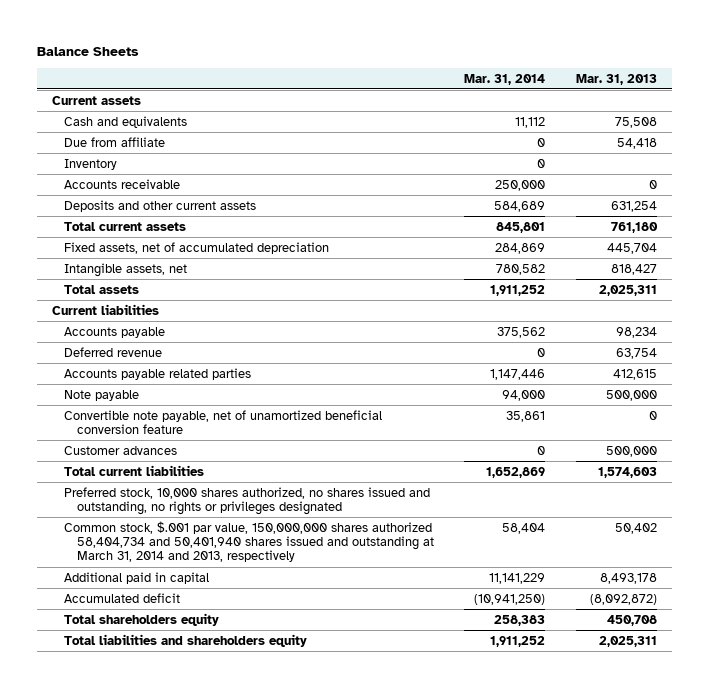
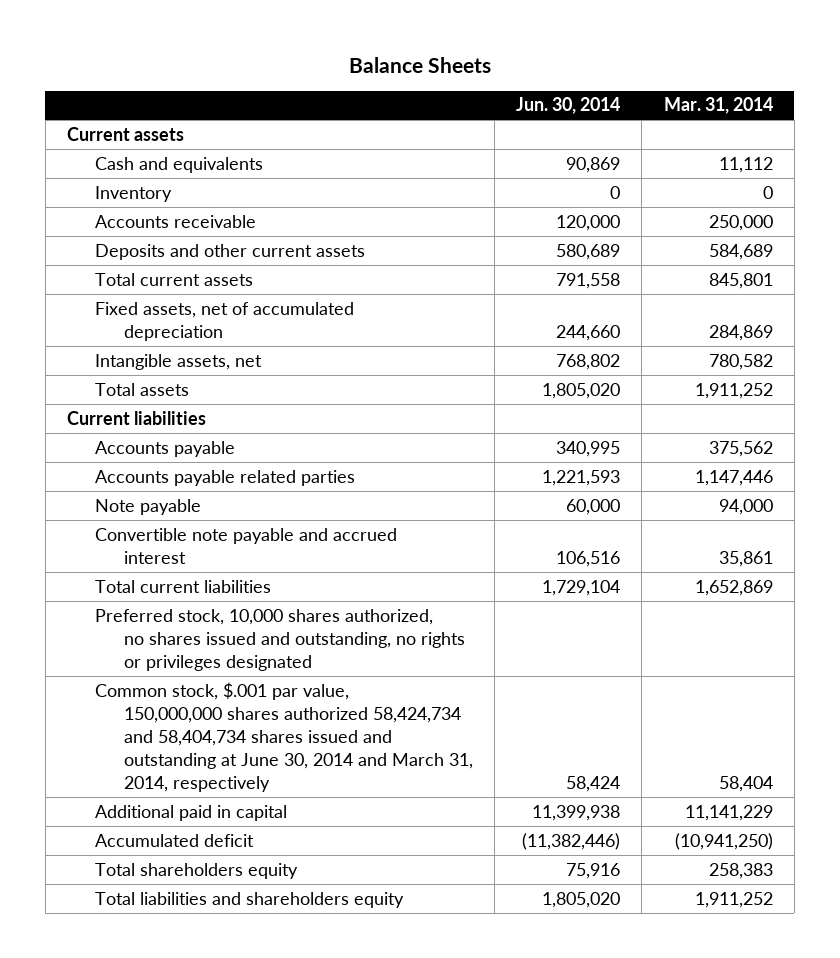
- | Mar. 31, 2014 | Mar. 31, 2013
+ | Jun. 30, 2014 | Mar. 31, 2014
- Due from affiliate | 0 | 54,418
- Deferred revenue | 0 | 63,754
- Convertible note payable, net of unamortized beneficial conversion feature | 35,861 | 0
- Customer advances | 0 | 500,000
+ Convertible note payable and accrued interest | 106,516 | 35,861
- Common stock, $.001 par value, 150,000,000 shares authorized 58,404,734 and 50,401,940 shares issued and outstanding at March 31, 2014 and 2013, respectively | 58,404 | 50,402
+ Common stock, $.001 par value, 150,000,000 shares authorized 58,424,734 and 58,404,734 shares issued and outstanding at June 30, 2014 and March 31, 2014, respectively | 58,424 | 58,404

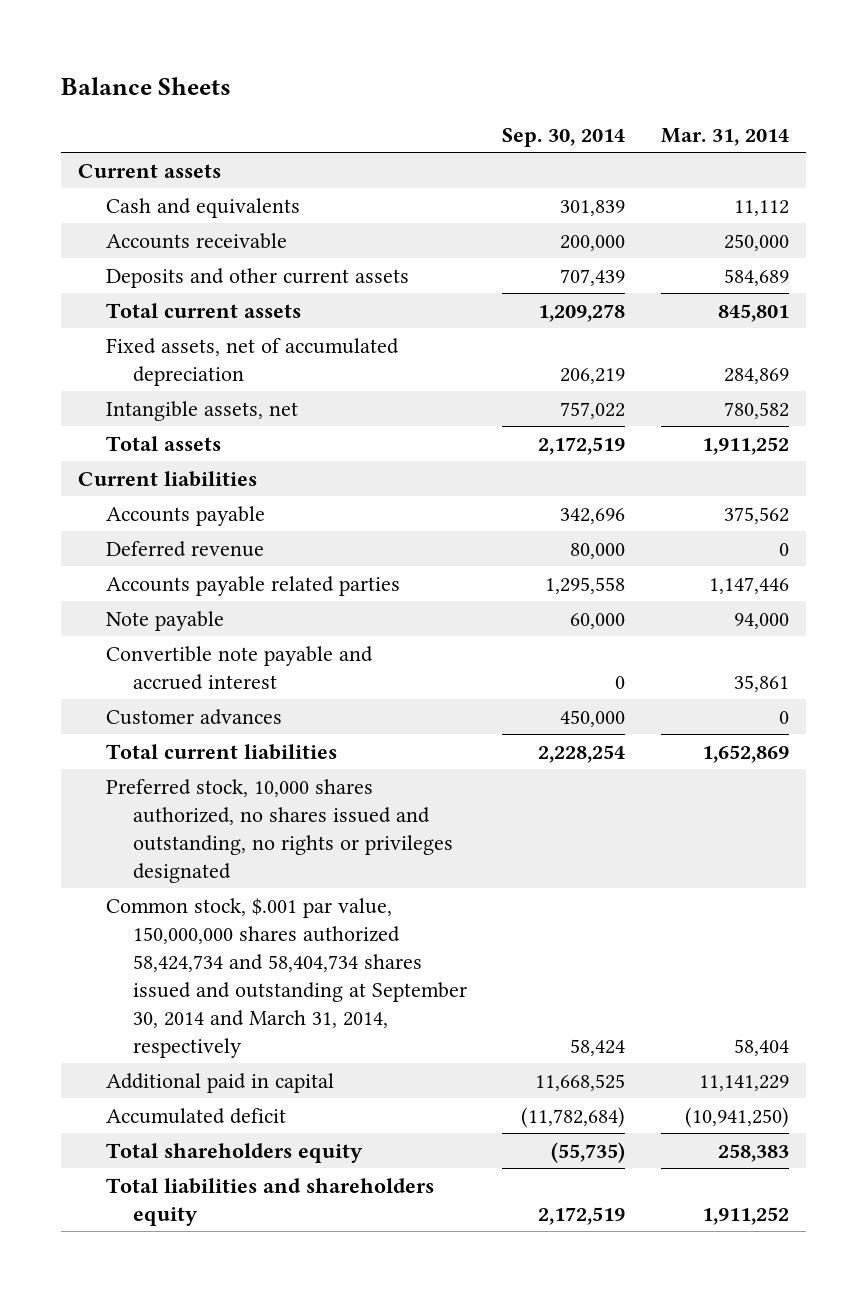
- | Jun. 30, 2014 | Mar. 31, 2014
+ | Sep. 30, 2014 | Mar. 31, 2014
- Inventory | 0 | 0
+ Deferred revenue | 80,000 | 0
+ Customer advances | 450,000 | 0
- Common stock, $.001 par value, 150,000,000 shares authorized 58,424,734 and 58,404,734 shares issued and outstanding at June 30, 2014 and March 31, 2014, respectively | 58,424 | 58,404
+ Common stock, $.001 par value, 150,000,000 shares authorized 58,424,734 and 58,404,734 shares issued and outstanding at September 30, 2014 and March 31, 2014, respectively | 58,424 | 58,404

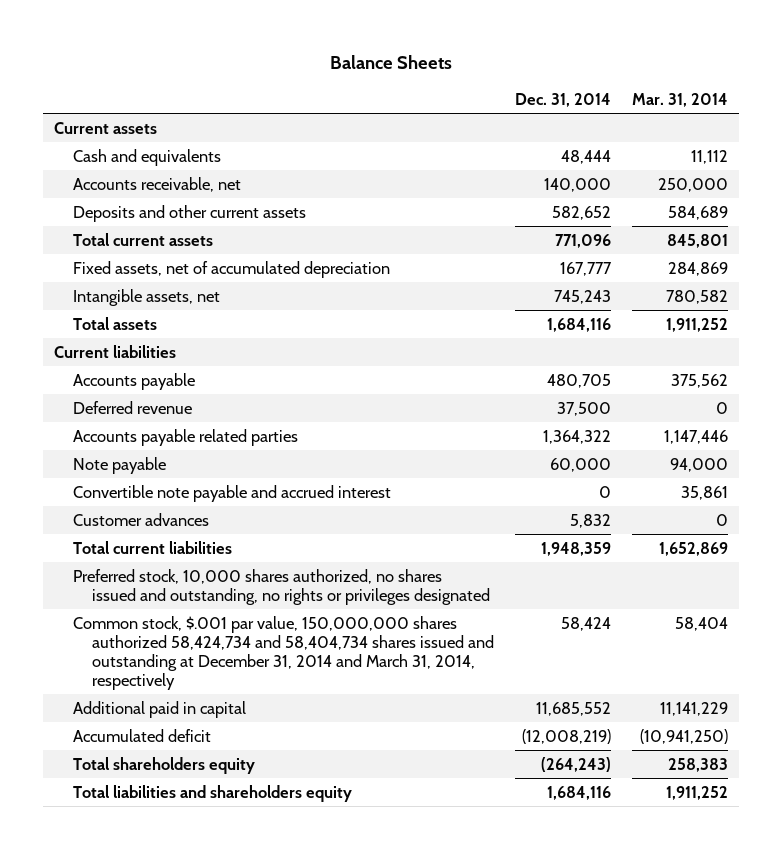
- | Sep. 30, 2014 | Mar. 31, 2014
+ | Dec. 31, 2014 | Mar. 31, 2014
- Accounts receivable | 200,000 | 250,000
+ Accounts receivable, net | 140,000 | 250,000
- Common stock, $.001 par value, 150,000,000 shares authorized 58,424,734 and 58,404,734 shares issued and outstanding at September 30, 2014 and March 31, 2014, respectively | 58,424 | 58,404
+ Common stock, $.001 par value, 150,000,000 shares authorized 58,424,734 and 58,404,734 shares issued and outstanding at December 31, 2014 and March 31, 2014, respectively | 58,424 | 58,404

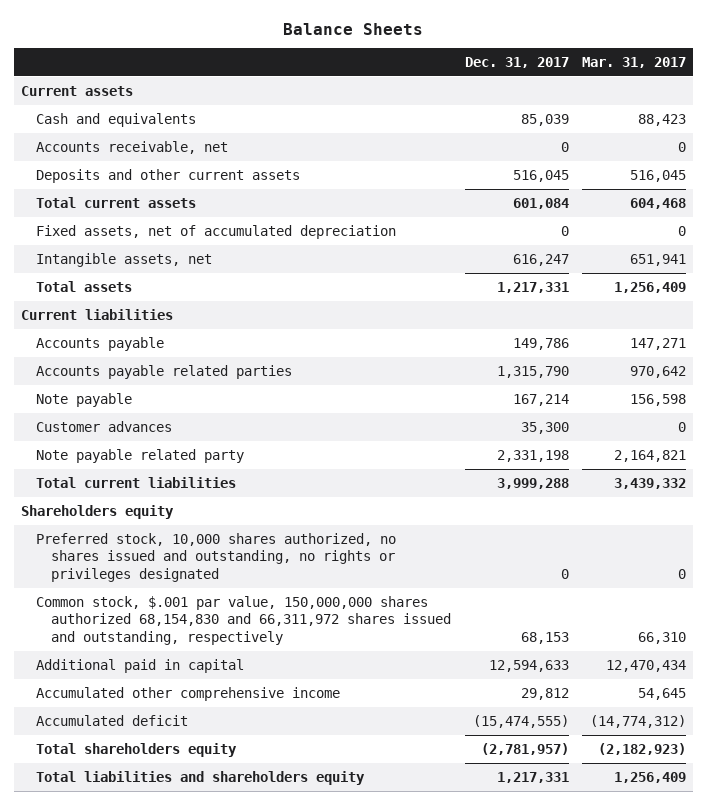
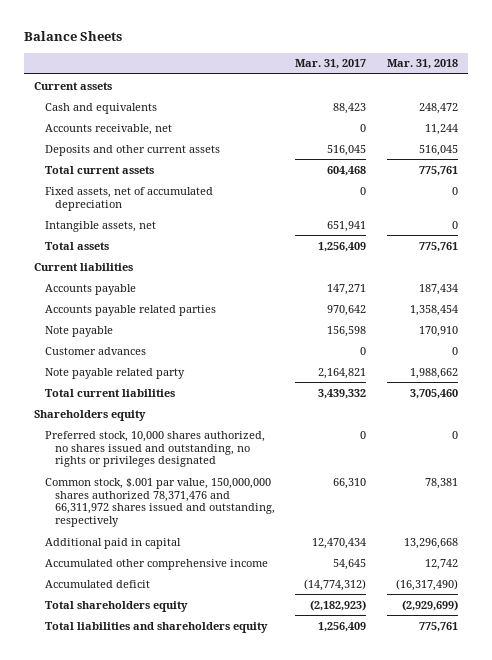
- | Dec. 31, 2017 | Mar. 31, 2017
+ | Mar. 31, 2017 | Mar. 31, 2018
- Common stock, $.001 par value, 150,000,000 shares authorized 68,154,830 and 66,311,972 shares issued and outstanding, respectively | 68,153 | 66,310
+ Common stock, $.001 par value, 150,000,000 shares authorized 78,371,476 and 66,311,972 shares issued and outstanding, respectively | 66,310 | 78,381

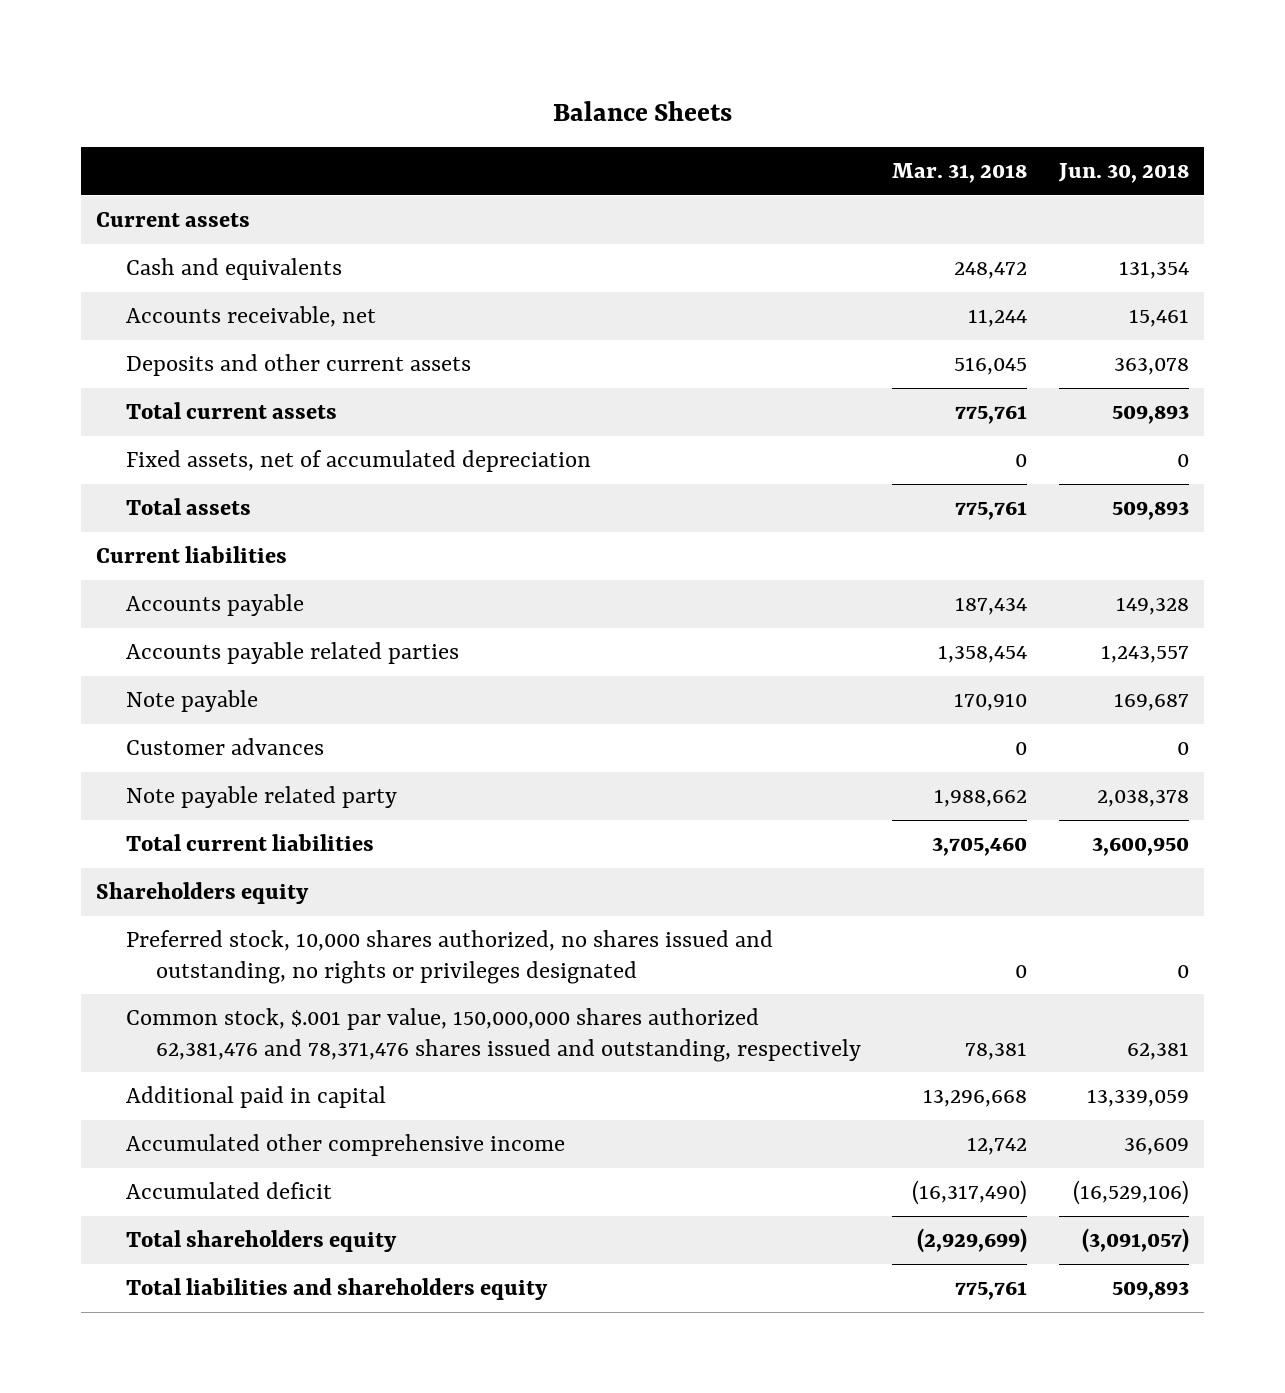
- | Mar. 31, 2017 | Mar. 31, 2018
+ | Mar. 31, 2018 | Jun. 30, 2018
- Intangible assets, net | 651,941 | 0
- Common stock, $.001 par value, 150,000,000 shares authorized 78,371,476 and 66,311,972 shares issued and outstanding, respectively | 66,310 | 78,381
+ Common stock, $.001 par value, 150,000,000 shares authorized 62,381,476 and 78,371,476 shares issued and outstanding, respectively | 78,381 | 62,381

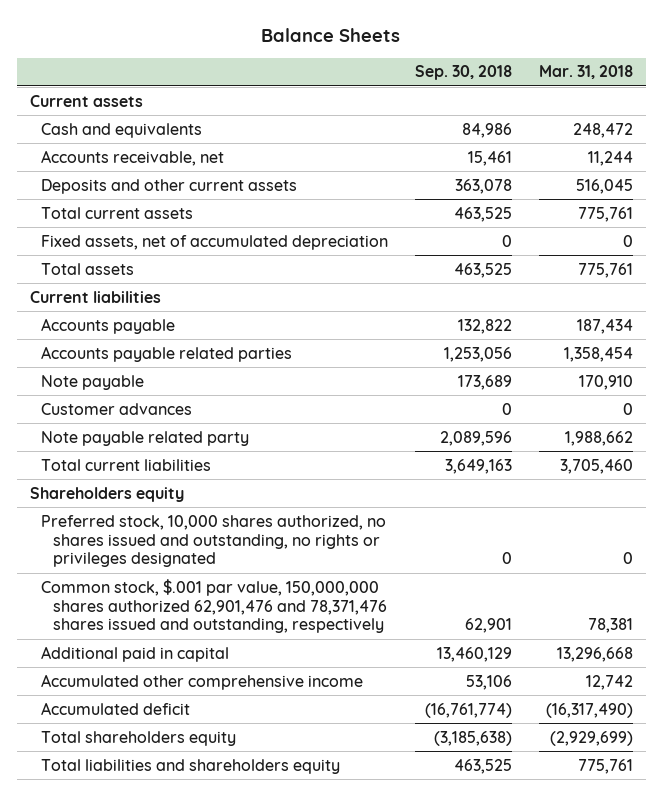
- | Mar. 31, 2018 | Jun. 30, 2018
+ | Sep. 30, 2018 | Mar. 31, 2018
- Common stock, $.001 par value, 150,000,000 shares authorized 62,381,476 and 78,371,476 shares issued and outstanding, respectively | 78,381 | 62,381
+ Common stock, $.001 par value, 150,000,000 shares authorized 62,901,476 and 78,371,476 shares issued and outstanding, respectively | 62,901 | 78,381

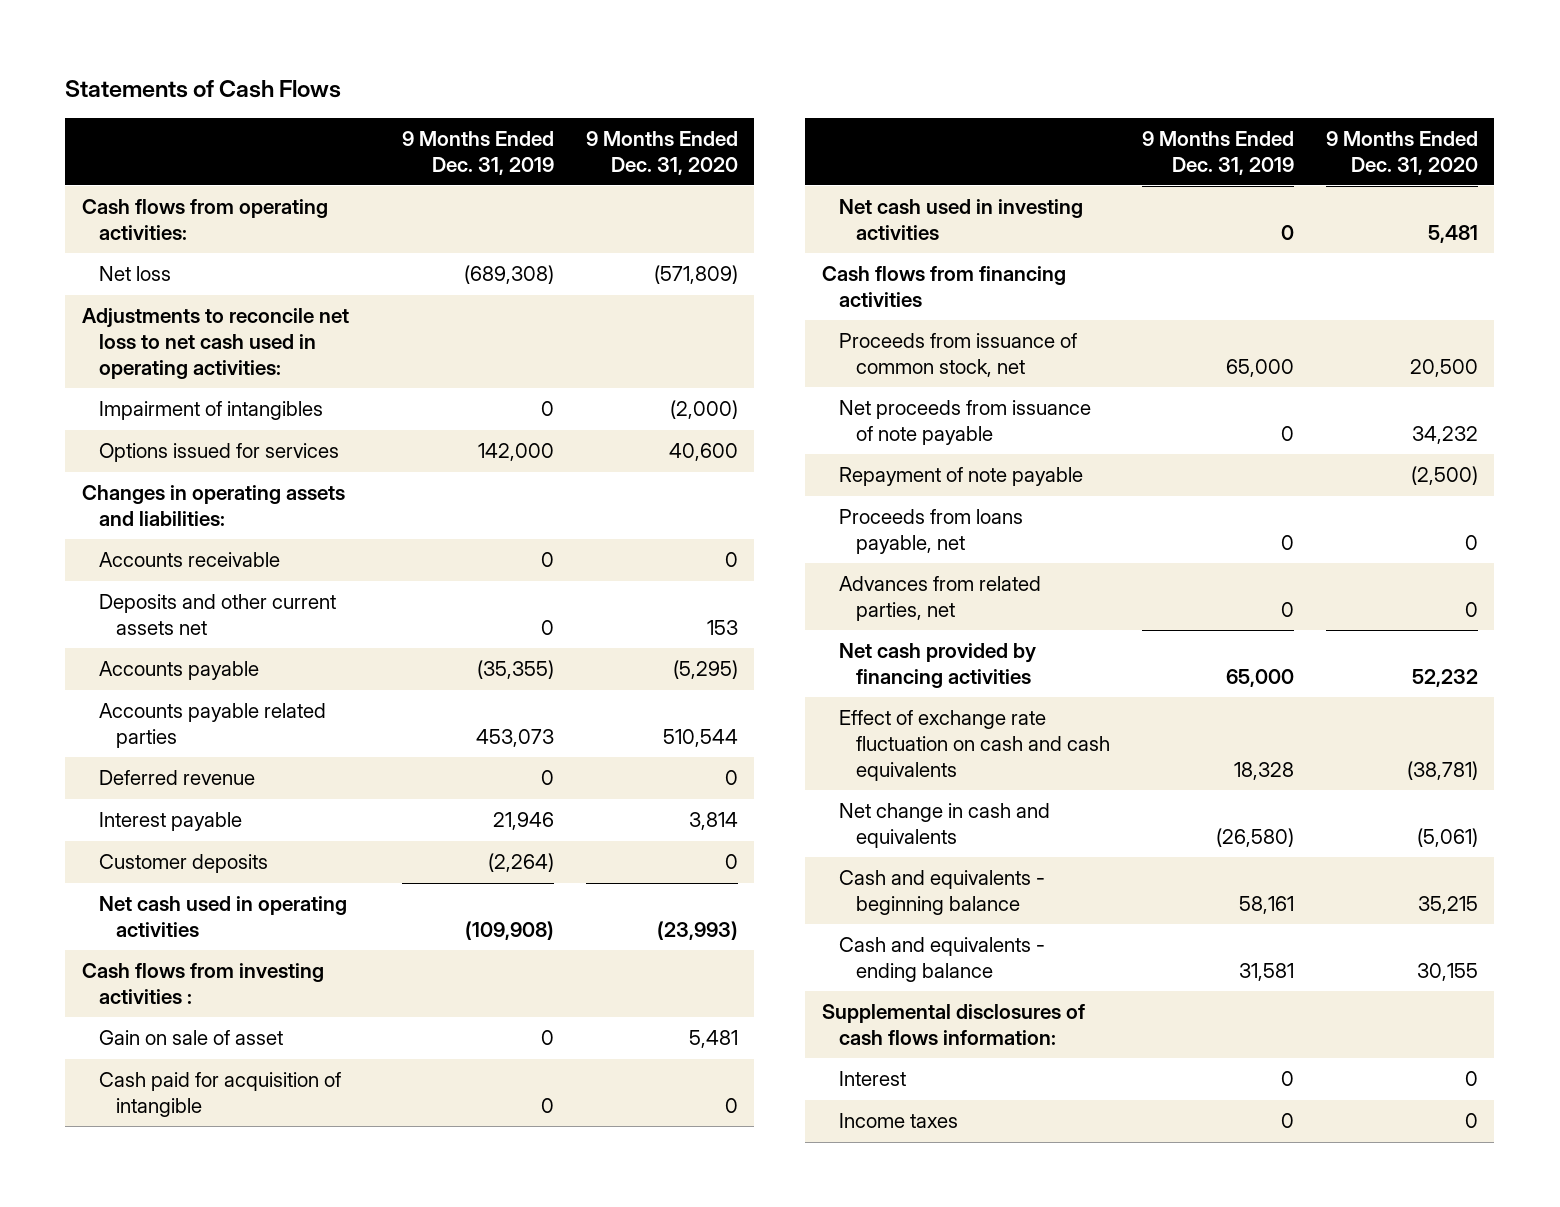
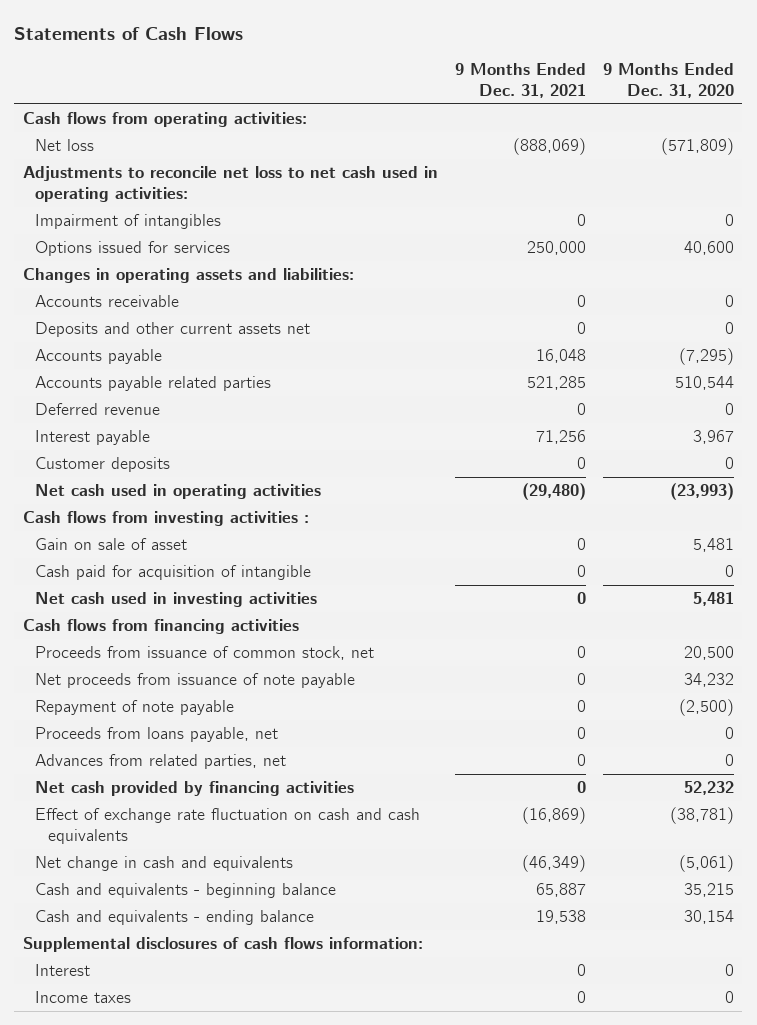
- | 9 Months Ended Dec. 31, 2019 | 9 Months Ended Dec. 31, 2020
+ | 9 Months Ended Dec. 31, 2021 | 9 Months Ended Dec. 31, 2020
- Impairment of intangibles | 0 | (2,000)
+ Impairment of intangibles | 0 | 0
- Deposits and other current assets net | 0 | 153
- Accounts payable | (35,355) | (5,295)
+ Deposits and other current assets net | 0 | 0
+ Accounts payable | 16,048 | (7,295)
- Interest payable | 21,946 | 3,814
+ Interest payable | 71,256 | 3,967
- Cash and equivalents - ending balance | 31,581 | 30,155
+ Cash and equivalents - ending balance | 19,538 | 30,154

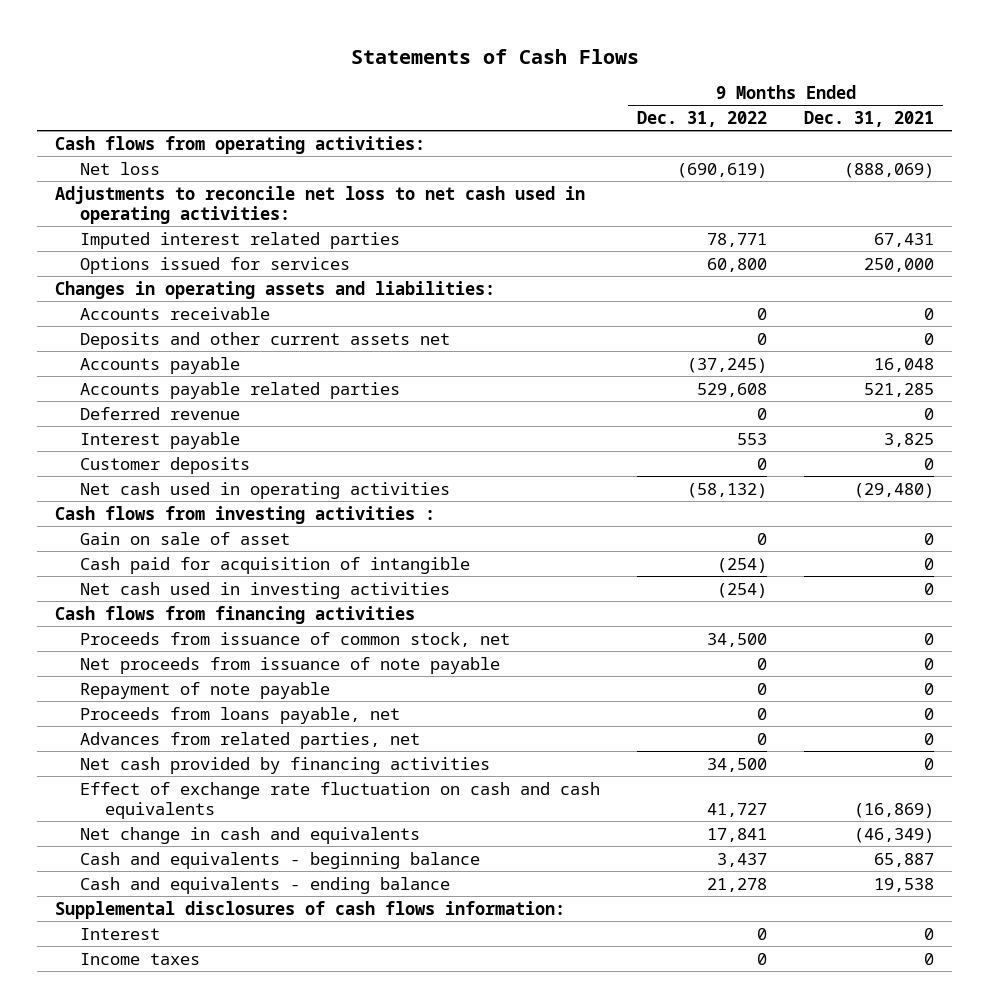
- | 9 Months Ended Dec. 31, 2021 | 9 Months Ended Dec. 31, 2020
+ | 9 Months Ended Dec. 31, 2022 | 9 Months Ended Dec. 31, 2021
- Impairment of intangibles | 0 | 0
+ Imputed interest related parties | 78,771 | 67,431
- Interest payable | 71,256 | 3,967
+ Interest payable | 553 | 3,825

